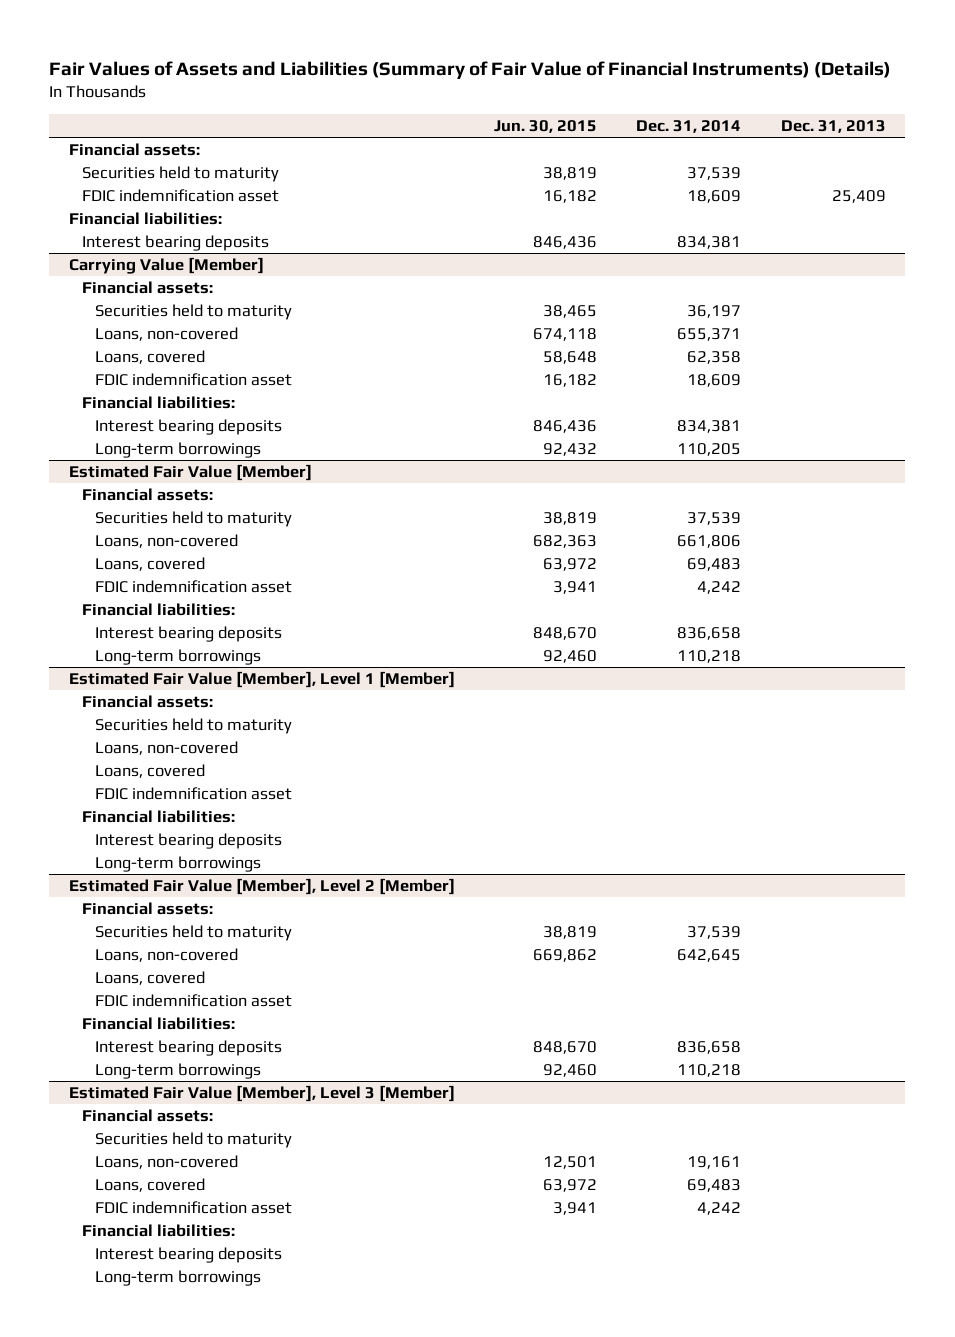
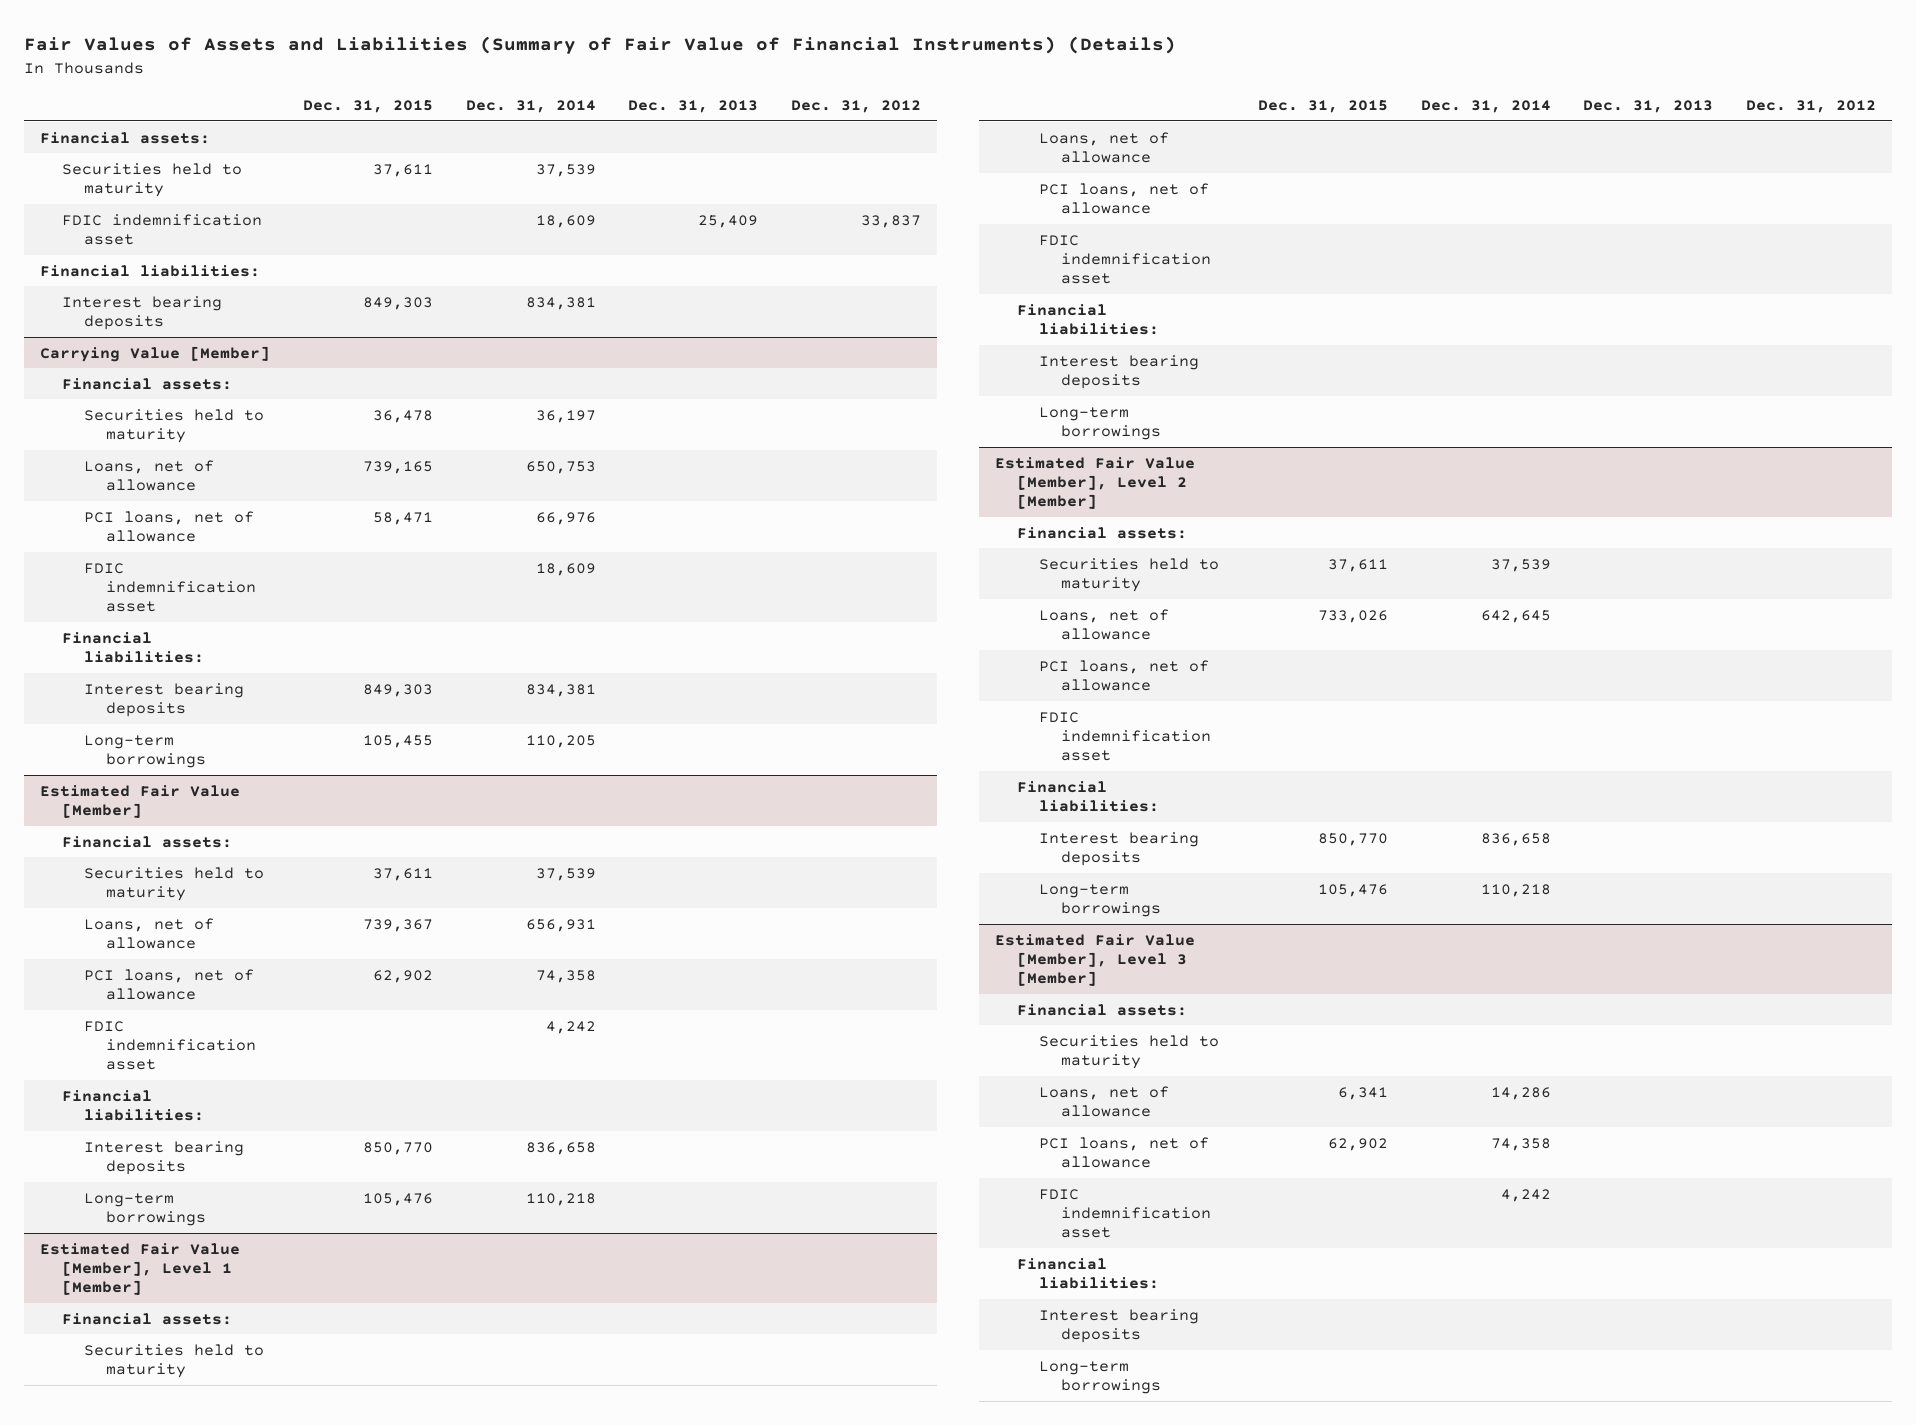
- | Jun. 30, 2015 | Dec. 31, 2014 | Dec. 31, 2013
+ | Dec. 31, 2015 | Dec. 31, 2014 | Dec. 31, 2013 | Dec. 31, 2012
@ Carrying Value [Member]
- Loans, non-covered | 674,118 | 655,371 |
- Loans, covered | 58,648 | 62,358 |
+ Loans, net of allowance | 739,165 | 650,753 | |
+ PCI loans, net of allowance | 58,471 | 66,976 | |
@ Estimated Fair Value [Member]
- Loans, non-covered | 682,363 | 661,806 |
- Loans, covered | 63,972 | 69,483 |
+ Loans, net of allowance | 739,367 | 656,931 | |
+ PCI loans, net of allowance | 62,902 | 74,358 | |
@ Estimated Fair Value [Member], Level 1 [Member]
- Loans, non-covered
- Loans, covered
+ Loans, net of allowance
+ PCI loans, net of allowance
@ Estimated Fair Value [Member], Level 2 [Member]
- Loans, non-covered | 669,862 | 642,645 |
- Loans, covered
+ Loans, net of allowance | 733,026 | 642,645 | |
+ PCI loans, net of allowance
@ Estimated Fair Value [Member], Level 3 [Member]
- Loans, non-covered | 12,501 | 19,161 |
- Loans, covered | 63,972 | 69,483 |
+ Loans, net of allowance | 6,341 | 14,286 | |
+ PCI loans, net of allowance | 62,902 | 74,358 | |

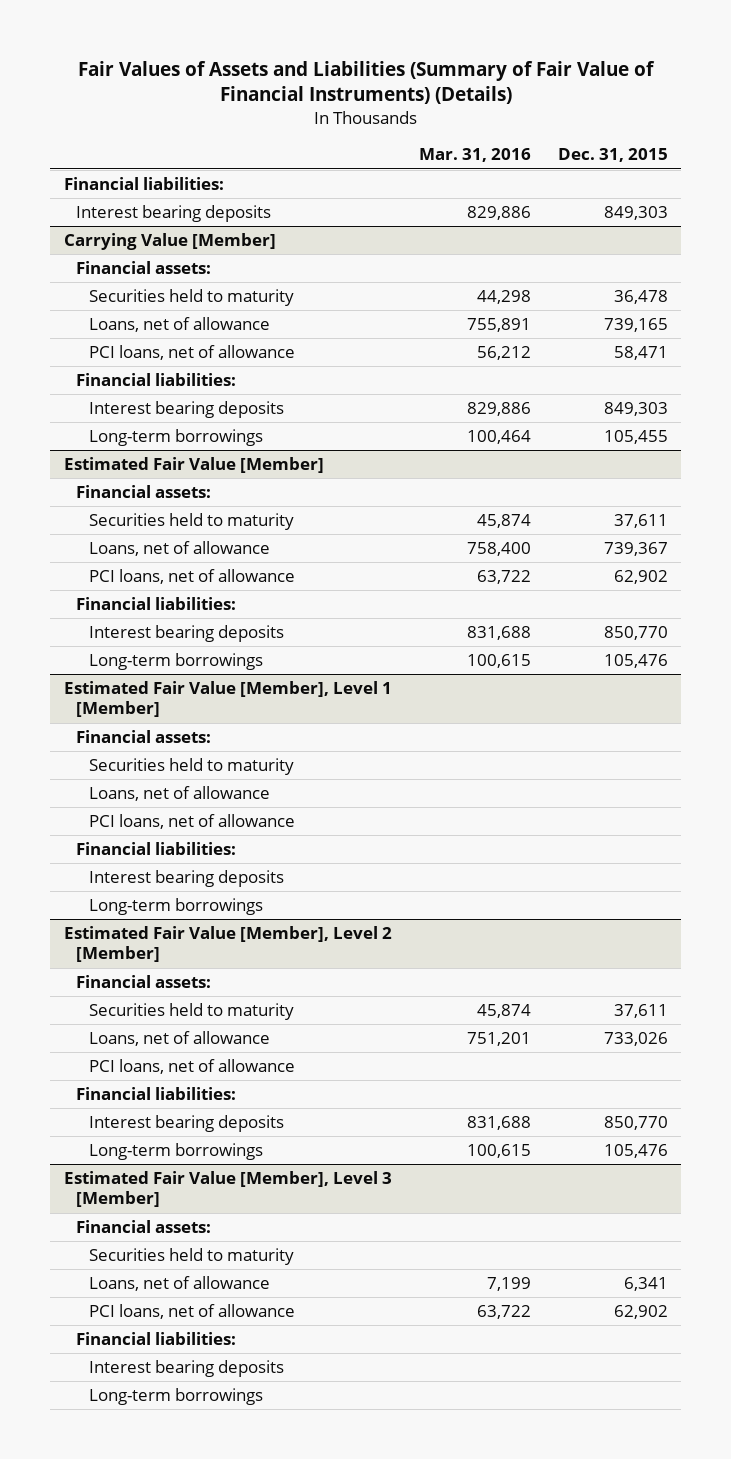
- | Dec. 31, 2015 | Dec. 31, 2014 | Dec. 31, 2013 | Dec. 31, 2012
+ | Mar. 31, 2016 | Dec. 31, 2015
- Financial assets:
- Securities held to maturity | 37,611 | 37,539 | |
- FDIC indemnification asset | | 18,609 | 25,409 | 33,837
@ Carrying Value [Member]
- FDIC indemnification asset | | 18,609 | |
@ Estimated Fair Value [Member]
- FDIC indemnification asset | | 4,242 | |
@ Estimated Fair Value [Member], Level 1 [Member]
- FDIC indemnification asset
@ Estimated Fair Value [Member], Level 2 [Member]
- FDIC indemnification asset
@ Estimated Fair Value [Member], Level 3 [Member]
- FDIC indemnification asset | | 4,242 | |

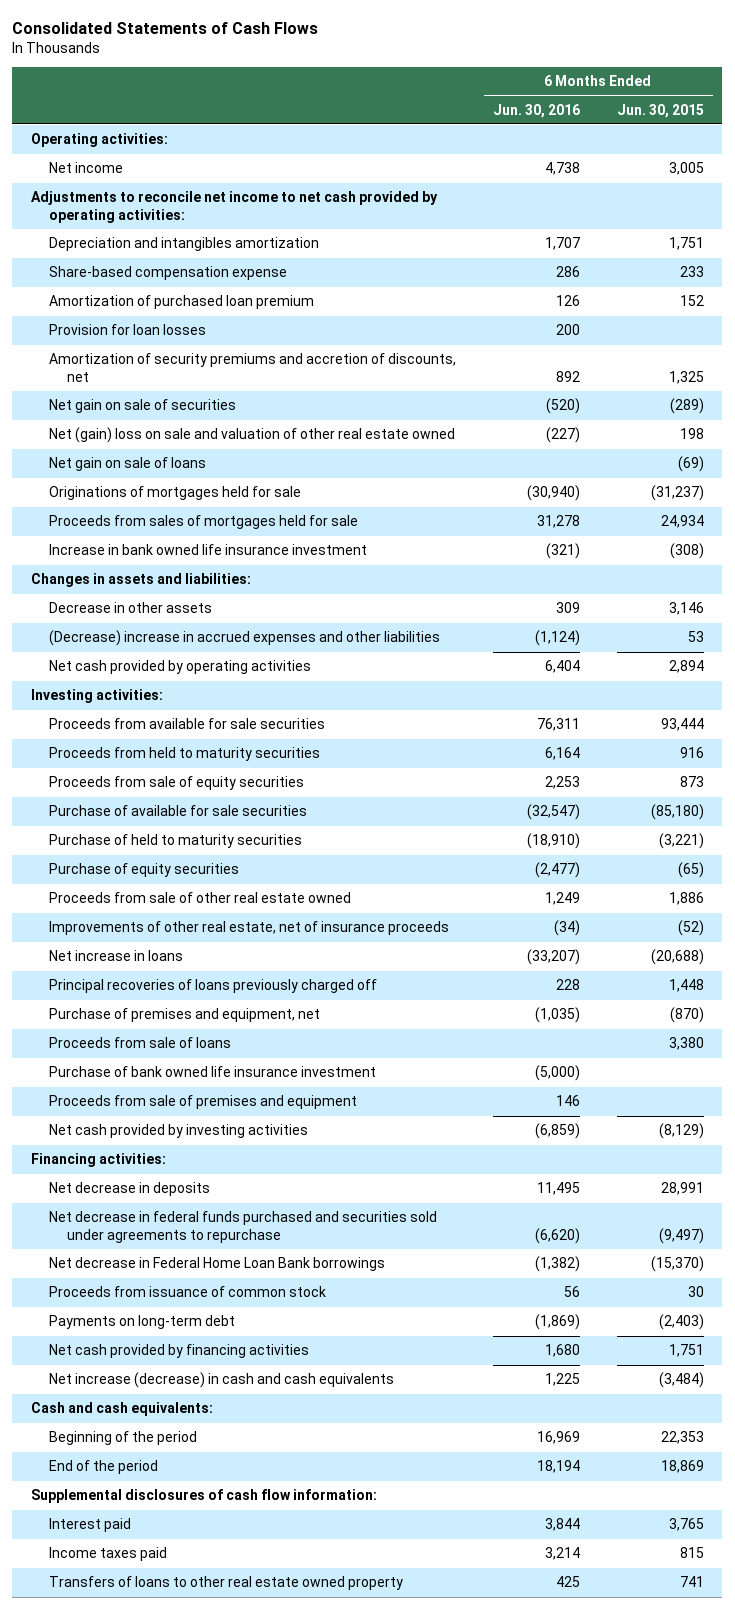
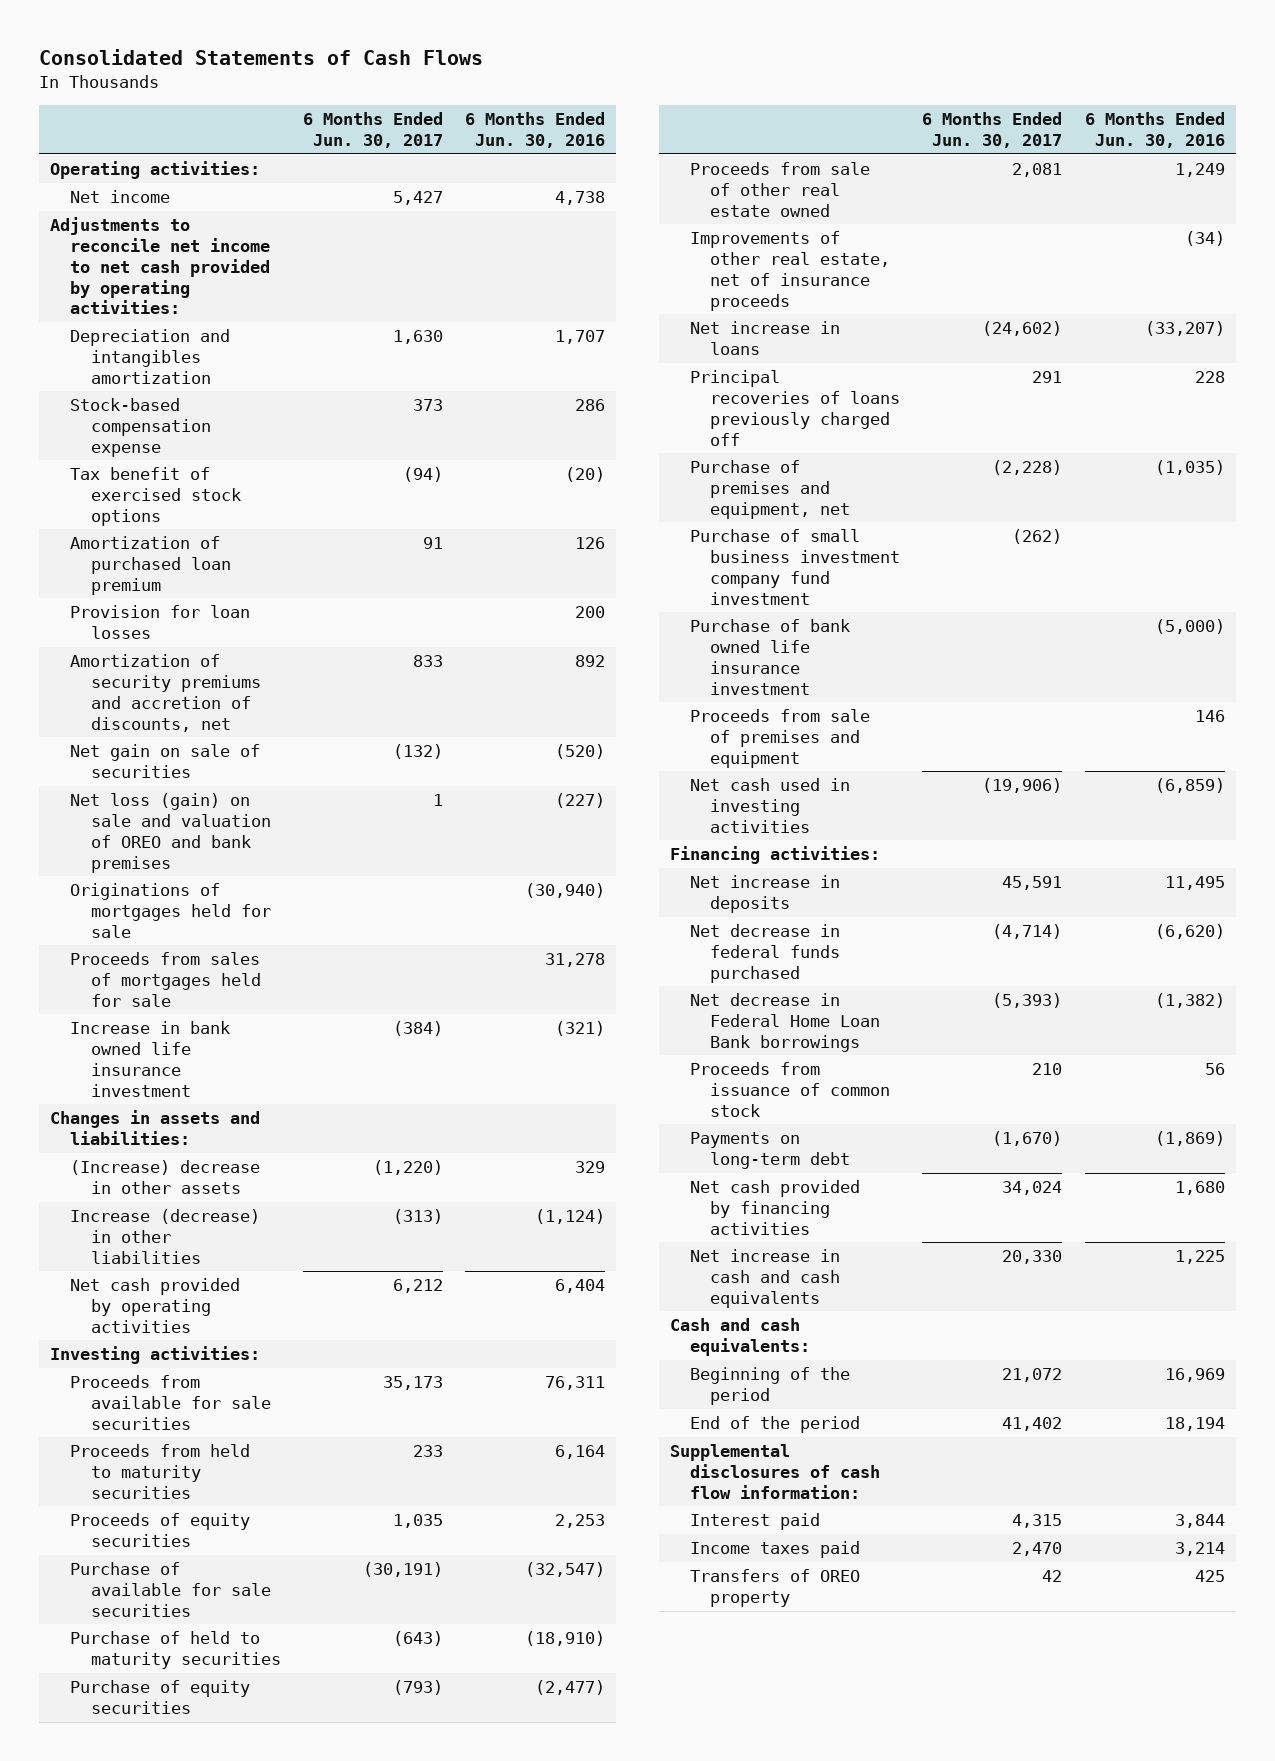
- | 6 Months Ended Jun. 30, 2016 | 6 Months Ended Jun. 30, 2015
+ | 6 Months Ended Jun. 30, 2017 | 6 Months Ended Jun. 30, 2016
- Share-based compensation expense | 286 | 233
+ Stock-based compensation expense | 373 | 286
+ Tax benefit of exercised stock options | (94) | (20)
- Net (gain) loss on sale and valuation of other real estate owned | (227) | 198
- Net gain on sale of loans | | (69)
+ Net loss (gain) on sale and valuation of OREO and bank premises | 1 | (227)
- Decrease in other assets | 309 | 3,146
- (Decrease) increase in accrued expenses and other liabilities | (1,124) | 53
+ (Increase) decrease in other assets | (1,220) | 329
+ Increase (decrease) in other liabilities | (313) | (1,124)
- Proceeds from sale of equity securities | 2,253 | 873
+ Proceeds of equity securities | 1,035 | 2,253
- Proceeds from sale of loans | | 3,380
+ Purchase of small business investment company fund investment | (262) |
- Net cash provided by investing activities | (6,859) | (8,129)
+ Net cash used in investing activities | (19,906) | (6,859)
- Net decrease in deposits | 11,495 | 28,991
- Net decrease in federal funds purchased and securities sold under agreements to repurchase | (6,620) | (9,497)
+ Net increase in deposits | 45,591 | 11,495
+ Net decrease in federal funds purchased | (4,714) | (6,620)
- Net increase (decrease) in cash and cash equivalents | 1,225 | (3,484)
+ Net increase in cash and cash equivalents | 20,330 | 1,225
- Transfers of loans to other real estate owned property | 425 | 741
+ Transfers of OREO property | 42 | 425

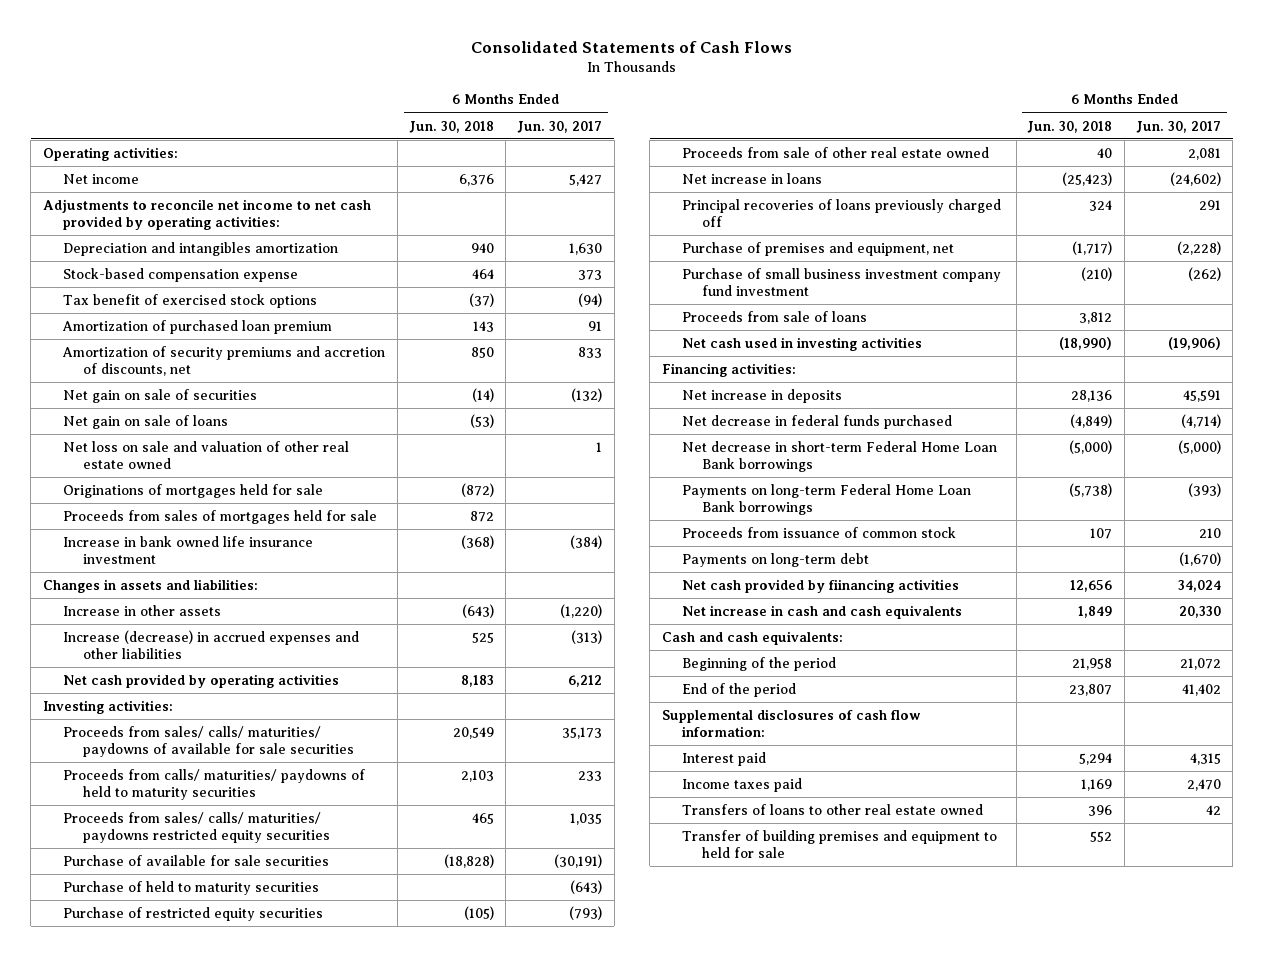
- | 6 Months Ended Jun. 30, 2017 | 6 Months Ended Jun. 30, 2016
+ | 6 Months Ended Jun. 30, 2018 | 6 Months Ended Jun. 30, 2017
- Provision for loan losses | | 200
- Net loss (gain) on sale and valuation of OREO and bank premises | 1 | (227)
+ Net gain on sale of loans | (53) |
+ Net loss on sale and valuation of other real estate owned | | 1
- (Increase) decrease in other assets | (1,220) | 329
- Increase (decrease) in other liabilities | (313) | (1,124)
+ Increase in other assets | (643) | (1,220)
+ Increase (decrease) in accrued expenses and other liabilities | 525 | (313)
- Proceeds from available for sale securities | 35,173 | 76,311
- Proceeds from held to maturity securities | 233 | 6,164
- Proceeds of equity securities | 1,035 | 2,253
+ Proceeds from sales/ calls/ maturities/ paydowns of available for sale securities | 20,549 | 35,173
+ Proceeds from calls/ maturities/ paydowns of held to maturity securities | 2,103 | 233
+ Proceeds from sales/ calls/ maturities/ paydowns restricted equity securities | 465 | 1,035
- Purchase of equity securities | (793) | (2,477)
+ Purchase of restricted equity securities | (105) | (793)
- Improvements of other real estate, net of insurance proceeds | | (34)
- Purchase of bank owned life insurance investment | | (5,000)
- Proceeds from sale of premises and equipment | | 146
+ Proceeds from sale of loans | 3,812 |
- Net decrease in Federal Home Loan Bank borrowings | (5,393) | (1,382)
+ Net decrease in short-term Federal Home Loan Bank borrowings | (5,000) | (5,000)
+ Payments on long-term Federal Home Loan Bank borrowings | (5,738) | (393)
- Net cash provided by financing activities | 34,024 | 1,680
+ Net cash provided by fiinancing activities | 12,656 | 34,024
- Transfers of OREO property | 42 | 425
+ Transfers of loans to other real estate owned | 396 | 42
+ Transfer of building premises and equipment to held for sale | 552 |

